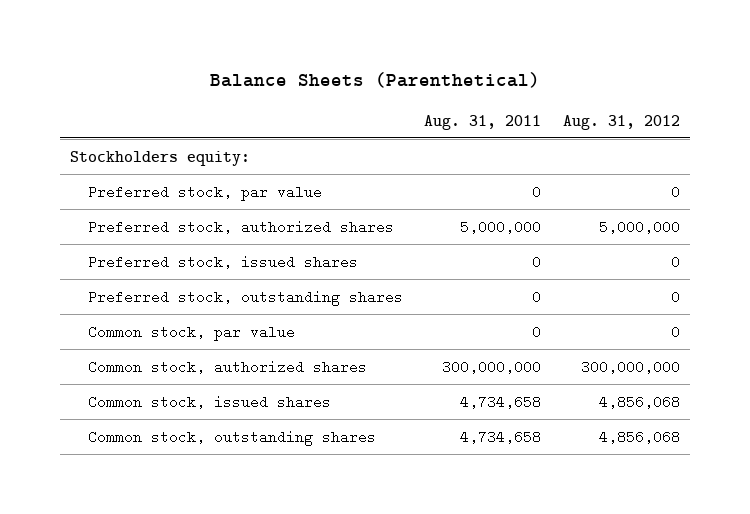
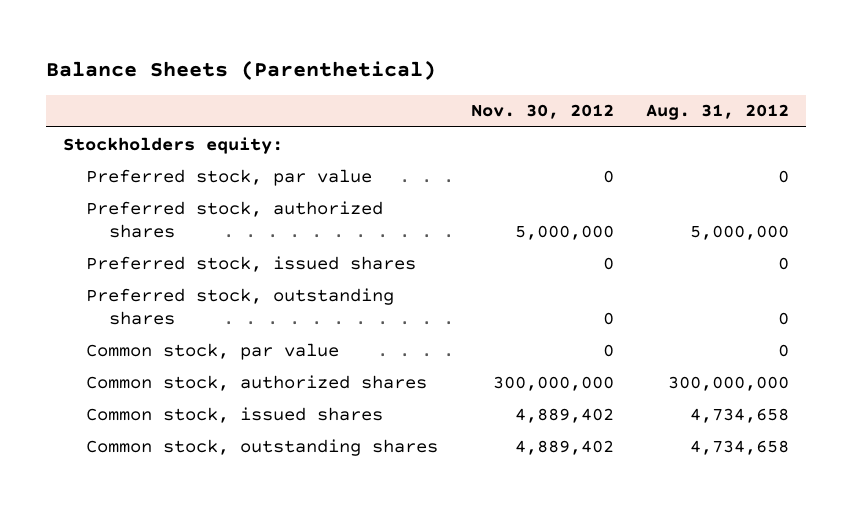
- | Aug. 31, 2011 | Aug. 31, 2012
+ | Nov. 30, 2012 | Aug. 31, 2012
- Common stock, issued shares | 4,734,658 | 4,856,068
- Common stock, outstanding shares | 4,734,658 | 4,856,068
+ Common stock, issued shares | 4,889,402 | 4,734,658
+ Common stock, outstanding shares | 4,889,402 | 4,734,658

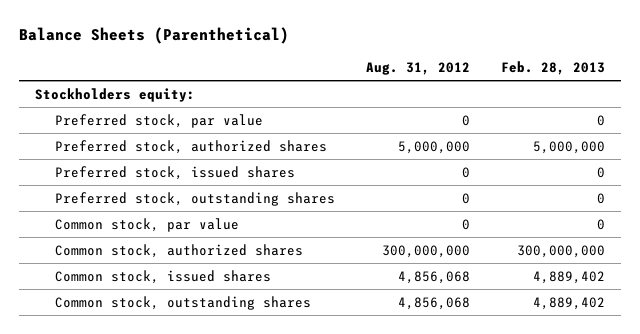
- | Nov. 30, 2012 | Aug. 31, 2012
+ | Aug. 31, 2012 | Feb. 28, 2013
- Common stock, issued shares | 4,889,402 | 4,734,658
- Common stock, outstanding shares | 4,889,402 | 4,734,658
+ Common stock, issued shares | 4,856,068 | 4,889,402
+ Common stock, outstanding shares | 4,856,068 | 4,889,402

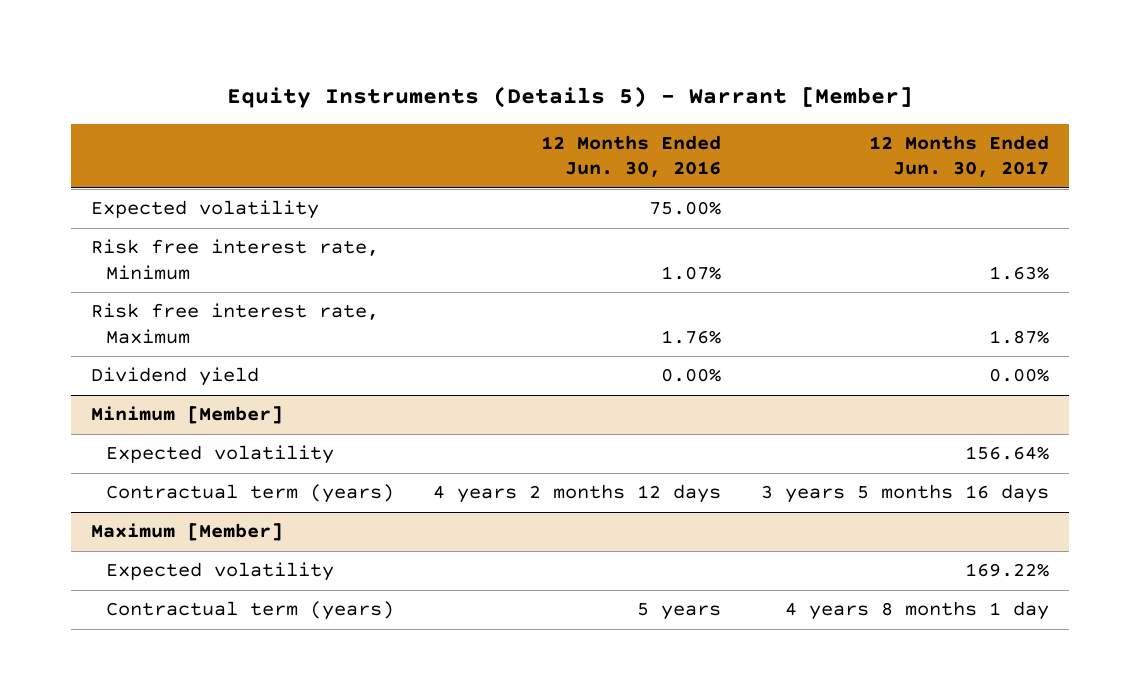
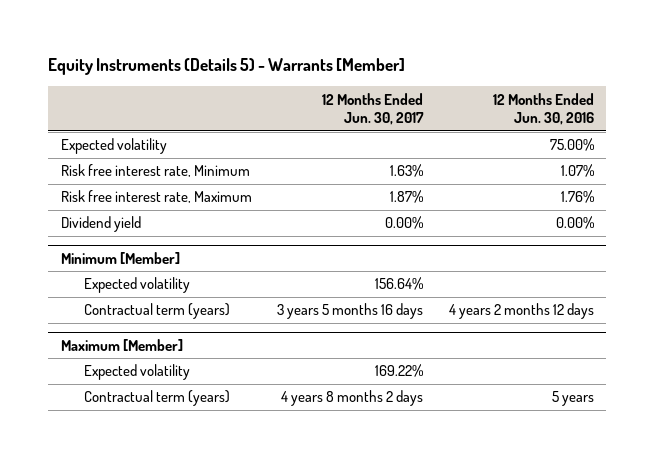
- Equity Instruments (Details 5) - Warrant [Member]
+ Equity Instruments (Details 5) - Warrants [Member]
- | 12 Months Ended Jun. 30, 2016 | 12 Months Ended Jun. 30, 2017
+ | 12 Months Ended Jun. 30, 2017 | 12 Months Ended Jun. 30, 2016
@ Maximum [Member]
- Contractual term (years) | 5 years | 4 years 8 months 1 day
+ Contractual term (years) | 4 years 8 months 2 days | 5 years

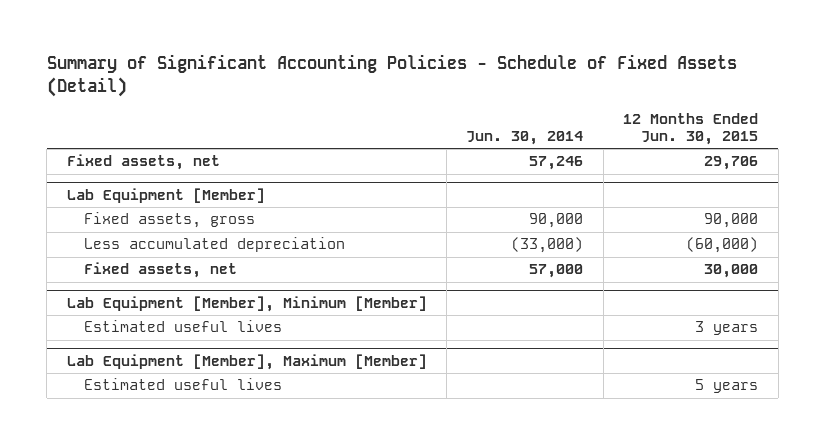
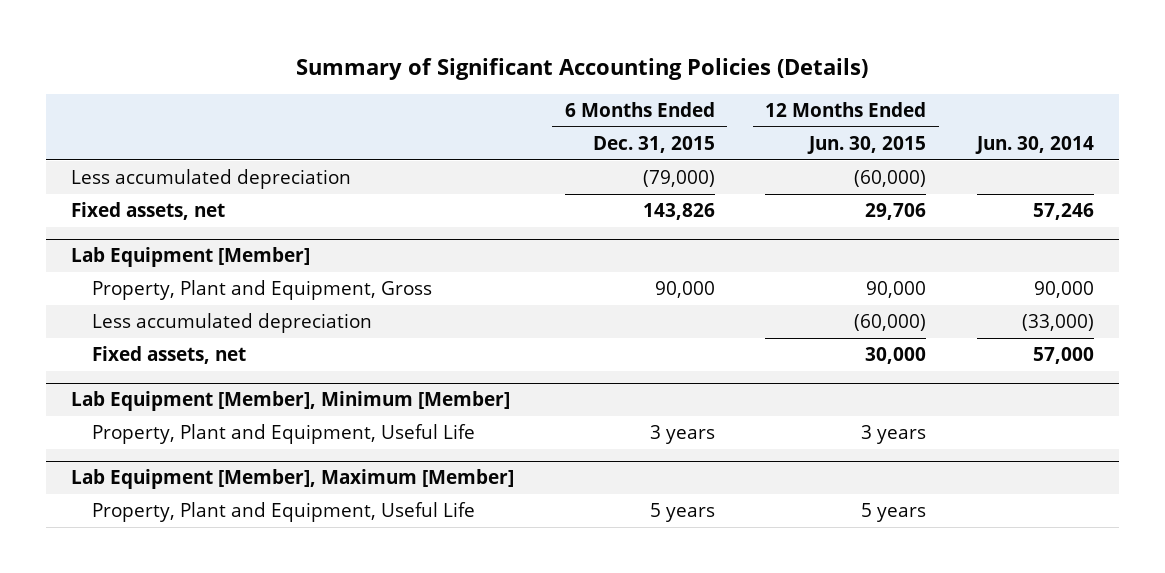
- Summary of Significant Accounting Policies - Schedule of Fixed Assets (Detail)
+ Summary of Significant Accounting Policies (Details)
- | Jun. 30, 2014 | 12 Months Ended Jun. 30, 2015
+ | 6 Months Ended Dec. 31, 2015 | 12 Months Ended Jun. 30, 2015 | Jun. 30, 2014
+ Less accumulated depreciation | (79,000) | (60,000) |
@ Lab Equipment [Member]
- Fixed assets, gross | 90,000 | 90,000
+ Property, Plant and Equipment, Gross | 90,000 | 90,000 | 90,000
@ Lab Equipment [Member], Minimum [Member]
- Estimated useful lives | | 3 years
+ Property, Plant and Equipment, Useful Life | 3 years | 3 years |
@ Lab Equipment [Member], Maximum [Member]
- Estimated useful lives | | 5 years
+ Property, Plant and Equipment, Useful Life | 5 years | 5 years |

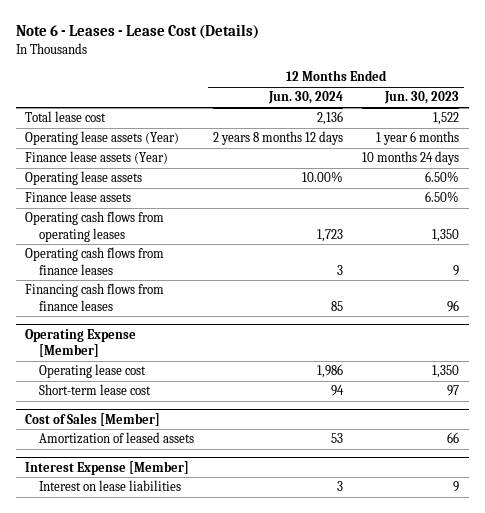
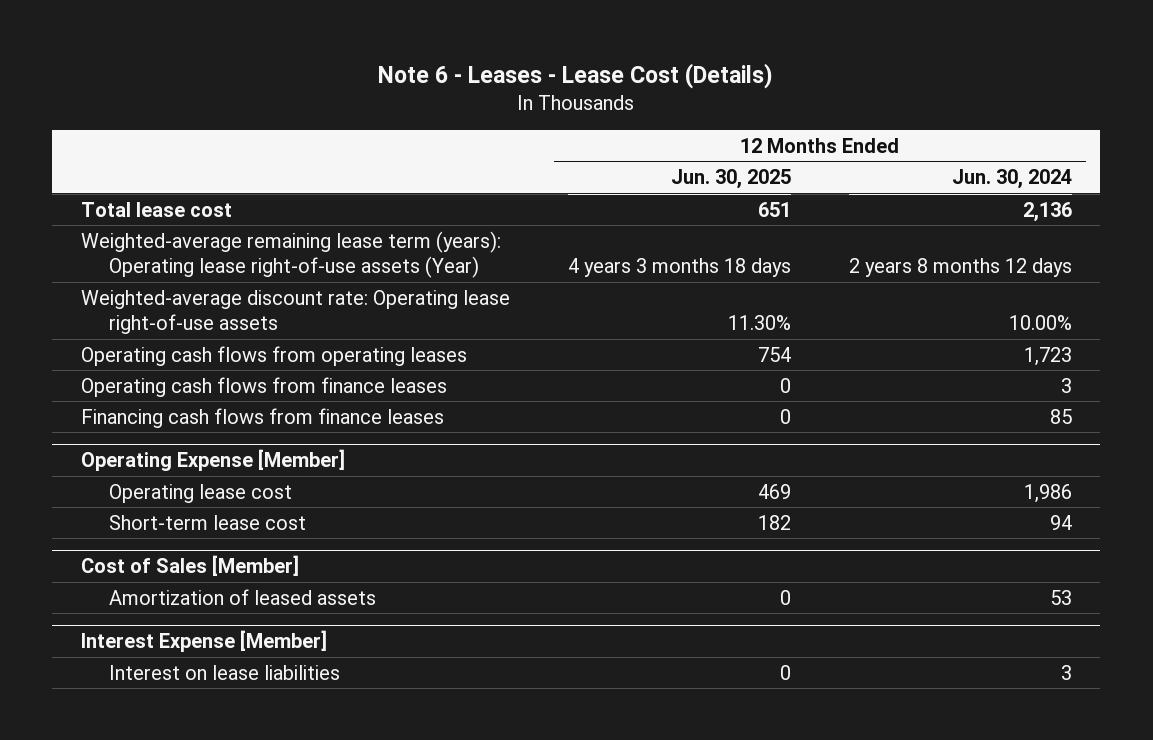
- | 12 Months Ended Jun. 30, 2024 | 12 Months Ended Jun. 30, 2023
+ | 12 Months Ended Jun. 30, 2025 | 12 Months Ended Jun. 30, 2024
- Operating lease assets (Year) | 2 years 8 months 12 days | 1 year 6 months
- Finance lease assets (Year) | | 10 months 24 days
- Operating lease assets | 10.00% | 6.50%
- Finance lease assets | | 6.50%
+ Weighted-average remaining lease term (years): Operating lease right-of-use assets (Year) | 4 years 3 months 18 days | 2 years 8 months 12 days
+ Weighted-average discount rate: Operating lease right-of-use assets | 11.30% | 10.00%

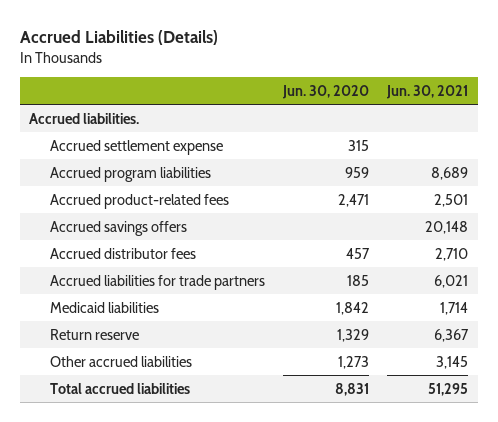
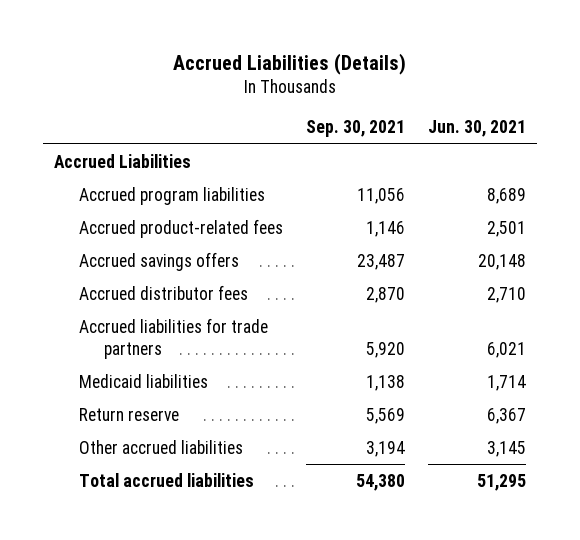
- | Jun. 30, 2020 | Jun. 30, 2021
+ | Sep. 30, 2021 | Jun. 30, 2021
- Accrued liabilities.
- Accrued settlement expense | 315 |
+ Accrued Liabilities

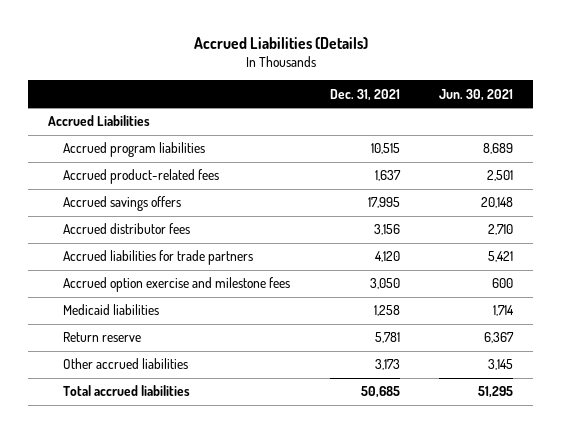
- | Sep. 30, 2021 | Jun. 30, 2021
+ | Dec. 31, 2021 | Jun. 30, 2021
- Accrued liabilities for trade partners | 5,920 | 6,021
+ Accrued liabilities for trade partners | 4,120 | 5,421
+ Accrued option exercise and milestone fees | 3,050 | 600

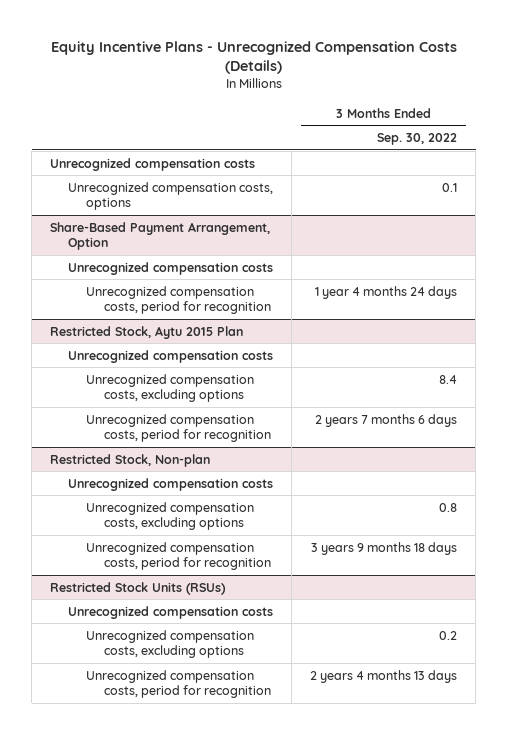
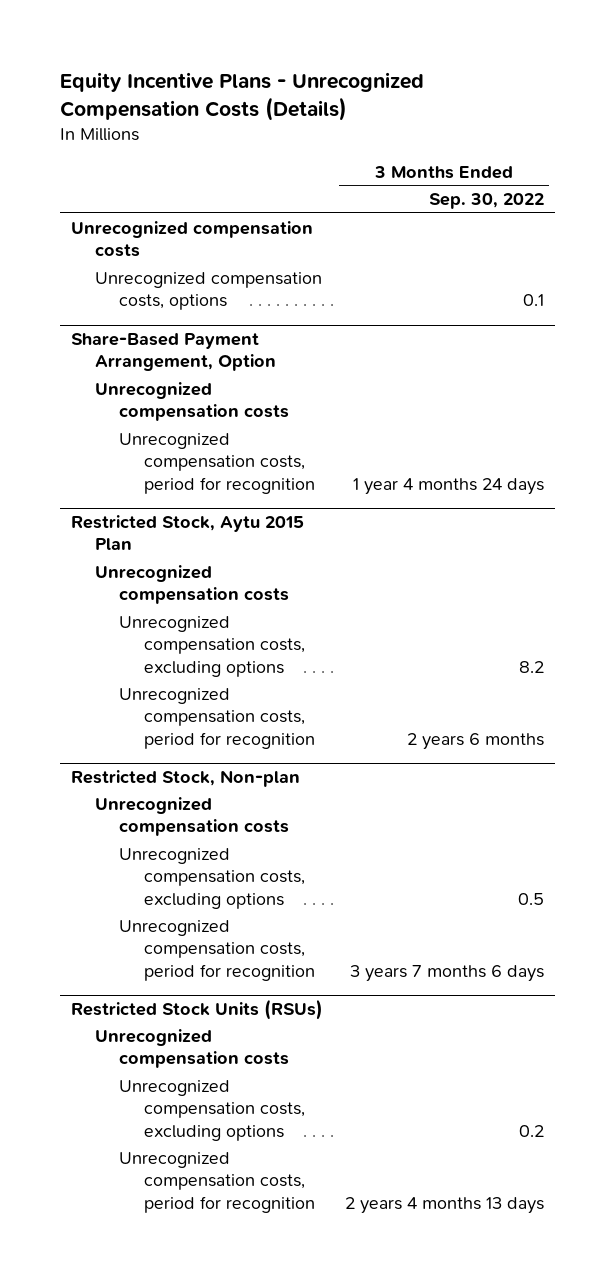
@ Restricted Stock, Aytu 2015 Plan
- Unrecognized compensation costs, excluding options | 8.4
- Unrecognized compensation costs, period for recognition | 2 years 7 months 6 days
+ Unrecognized compensation costs, excluding options | 8.2
+ Unrecognized compensation costs, period for recognition | 2 years 6 months
@ Restricted Stock, Non-plan
- Unrecognized compensation costs, excluding options | 0.8
- Unrecognized compensation costs, period for recognition | 3 years 9 months 18 days
+ Unrecognized compensation costs, excluding options | 0.5
+ Unrecognized compensation costs, period for recognition | 3 years 7 months 6 days

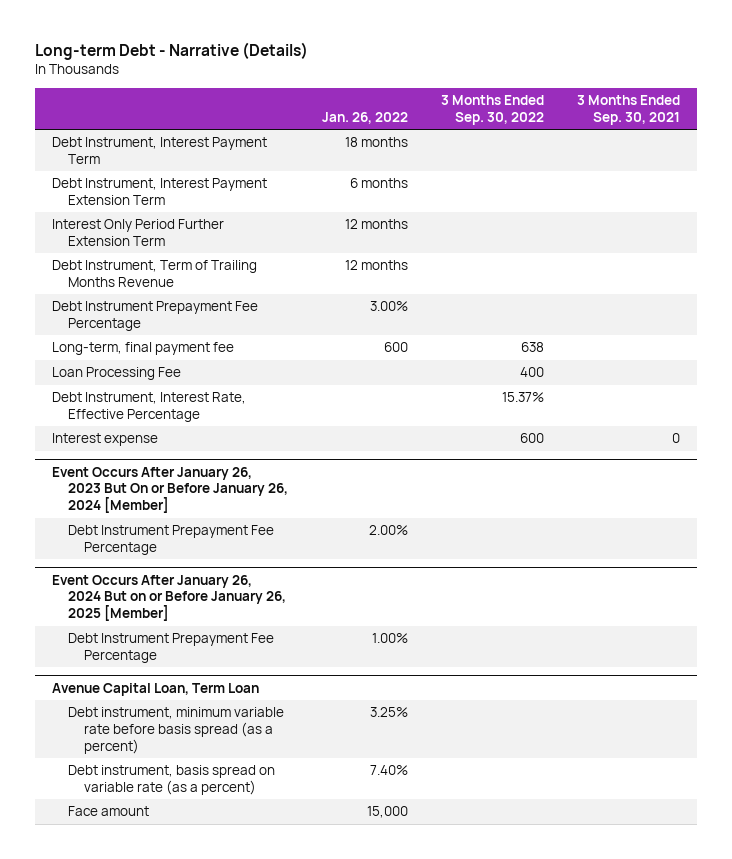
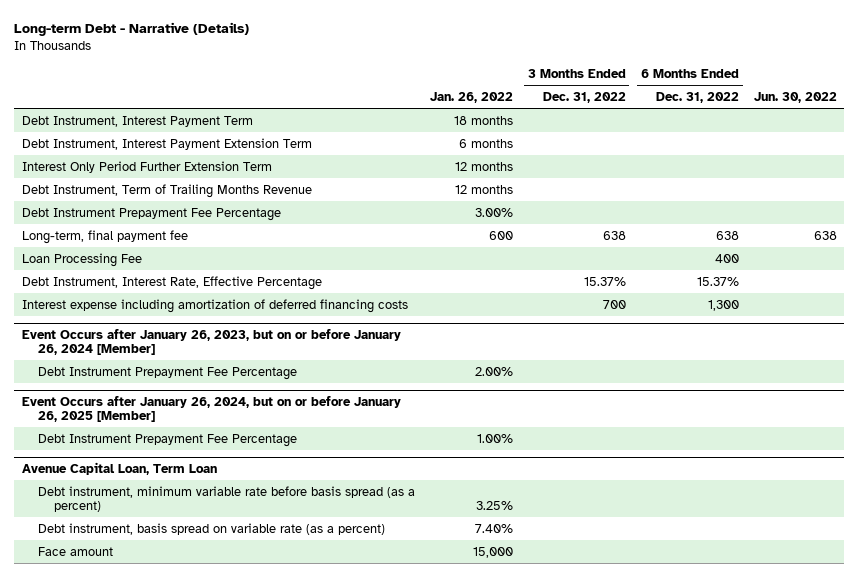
- | Jan. 26, 2022 | 3 Months Ended Sep. 30, 2022 | 3 Months Ended Sep. 30, 2021
+ | Jan. 26, 2022 | 3 Months Ended Dec. 31, 2022 | 6 Months Ended Dec. 31, 2022 | Jun. 30, 2022
- Interest expense | | 600 | 0
- Event Occurs After January 26, 2023 But On or Before January 26, 2024 [Member]
+ Interest expense including amortization of deferred financing costs | | 700 | 1,300 |
+ Event Occurs after January 26, 2023, but on or before January 26, 2024 [Member]
- Event Occurs After January 26, 2024 But on or Before January 26, 2025 [Member]
+ Event Occurs after January 26, 2024, but on or before January 26, 2025 [Member]

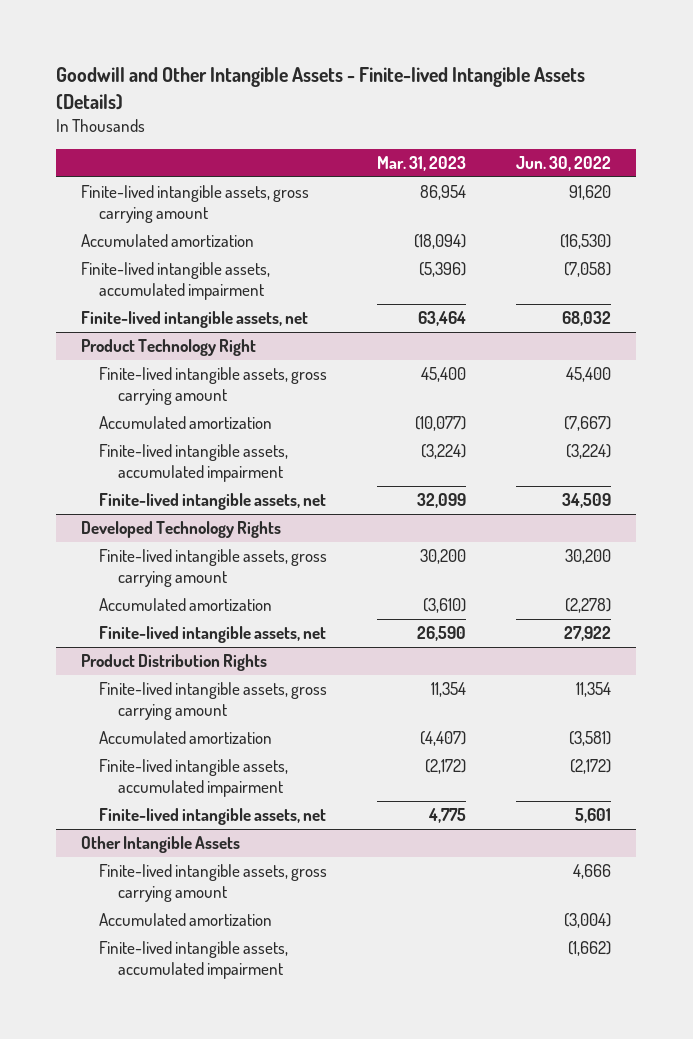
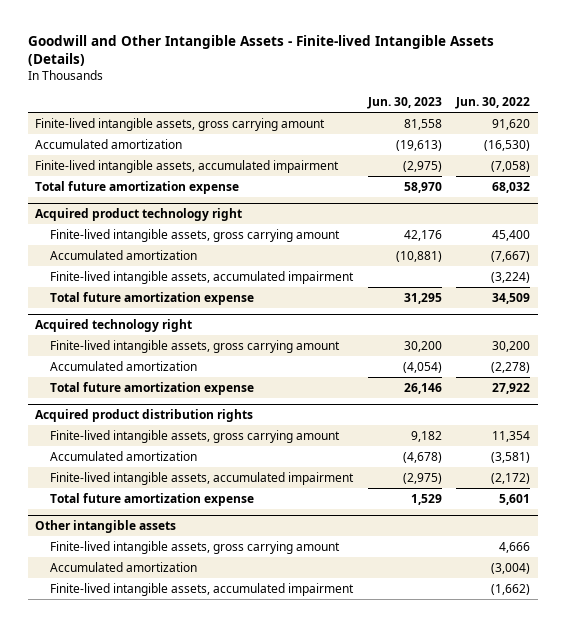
- | Mar. 31, 2023 | Jun. 30, 2022
+ | Jun. 30, 2023 | Jun. 30, 2022
- Finite-lived intangible assets, net | 63,464 | 68,032
- Product Technology Right
+ Total future amortization expense | 58,970 | 68,032
+ Acquired product technology right
- Finite-lived intangible assets, net | 32,099 | 34,509
- Developed Technology Rights
+ Total future amortization expense | 31,295 | 34,509
+ Acquired technology right
- Finite-lived intangible assets, net | 26,590 | 27,922
- Product Distribution Rights
+ Total future amortization expense | 26,146 | 27,922
+ Acquired product distribution rights
- Finite-lived intangible assets, net | 4,775 | 5,601
- Other Intangible Assets
+ Total future amortization expense | 1,529 | 5,601
+ Other intangible assets

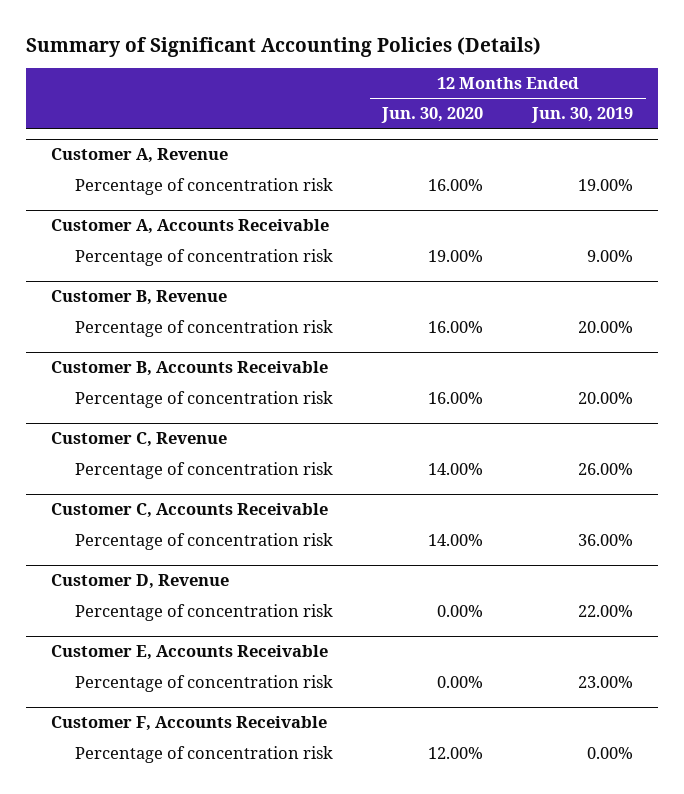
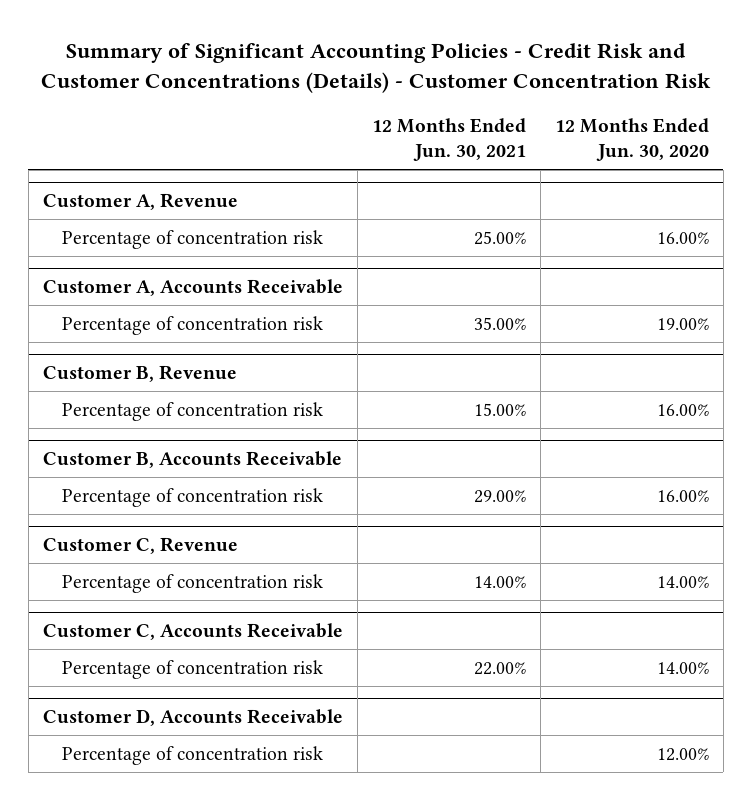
- Summary of Significant Accounting Policies (Details)
+ Summary of Significant Accounting Policies - Credit Risk and Customer Concentrations (Details) - Customer Concentration Risk
- | 12 Months Ended Jun. 30, 2020 | 12 Months Ended Jun. 30, 2019
+ | 12 Months Ended Jun. 30, 2021 | 12 Months Ended Jun. 30, 2020
- Customer D, Revenue
- Percentage of concentration risk | 0.00% | 22.00%
- Customer E, Accounts Receivable
- Percentage of concentration risk | 0.00% | 23.00%
- Customer F, Accounts Receivable
+ Customer D, Accounts Receivable

